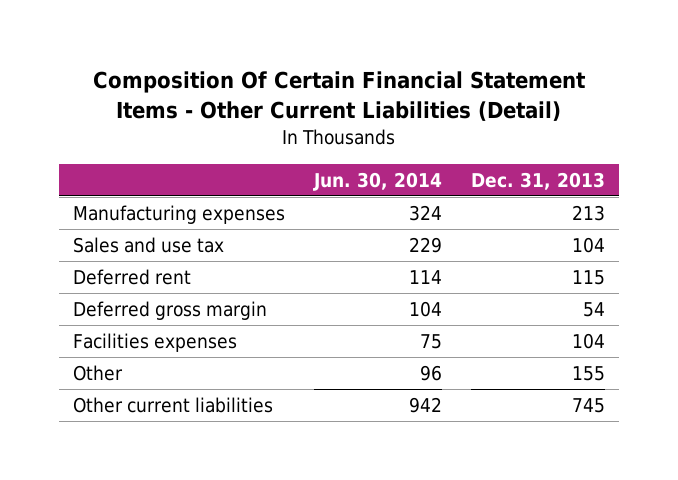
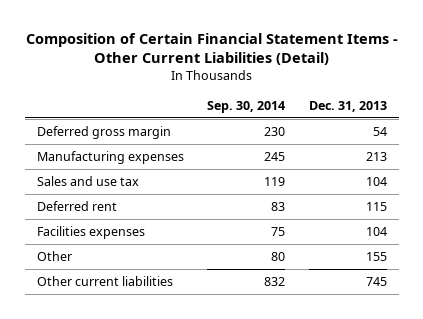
- Composition Of Certain Financial Statement Items - Other Current Liabilities (Detail)
+ Composition of Certain Financial Statement Items - Other Current Liabilities (Detail)
- | Jun. 30, 2014 | Dec. 31, 2013
+ | Sep. 30, 2014 | Dec. 31, 2013
moved up: Deferred gross margin | 230 | 54

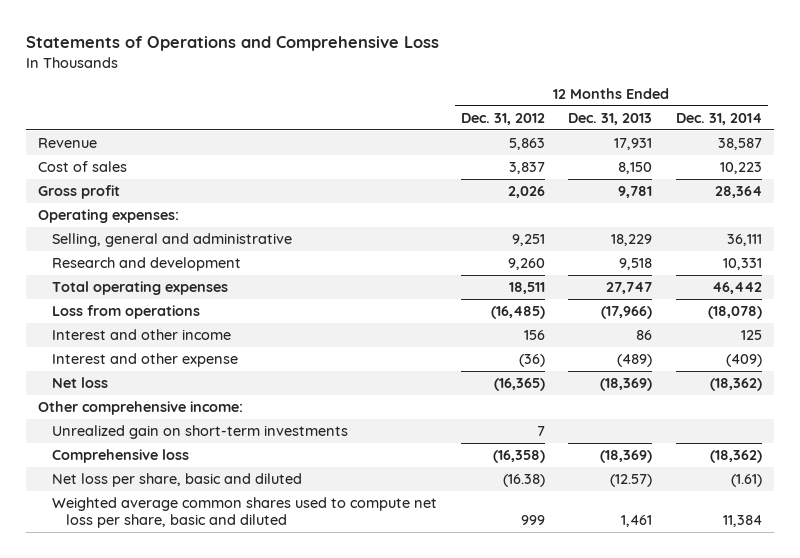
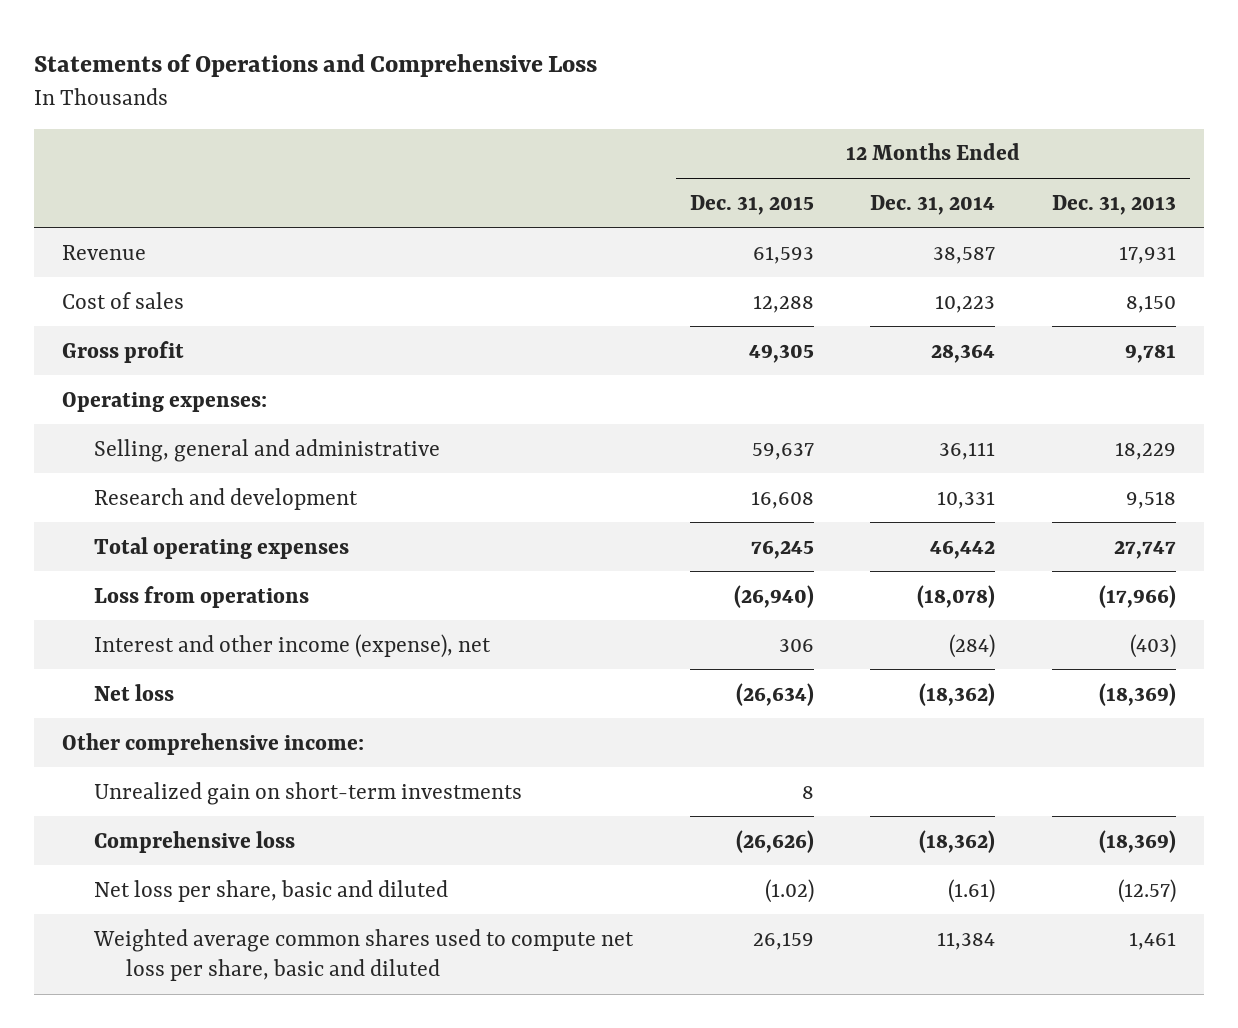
- | 12 Months Ended Dec. 31, 2012 | 12 Months Ended Dec. 31, 2013 | 12 Months Ended Dec. 31, 2014
+ | 12 Months Ended Dec. 31, 2015 | 12 Months Ended Dec. 31, 2014 | 12 Months Ended Dec. 31, 2013
- Interest and other income | 156 | 86 | 125
- Interest and other expense | (36) | (489) | (409)
+ Interest and other income (expense), net | 306 | (284) | (403)

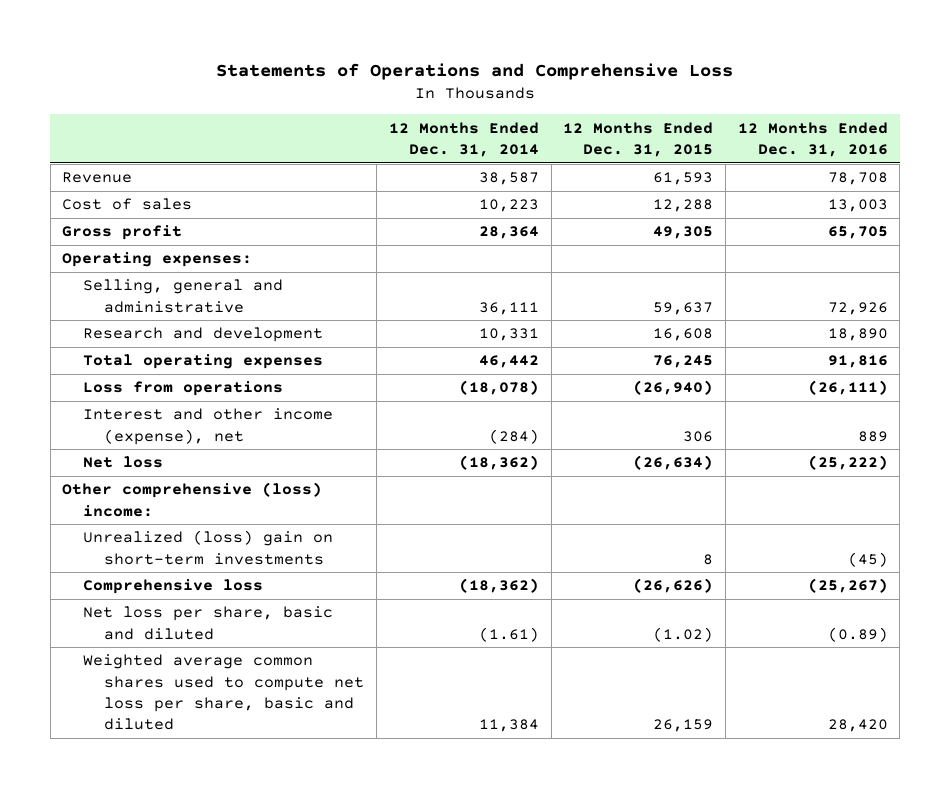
- | 12 Months Ended Dec. 31, 2015 | 12 Months Ended Dec. 31, 2014 | 12 Months Ended Dec. 31, 2013
+ | 12 Months Ended Dec. 31, 2014 | 12 Months Ended Dec. 31, 2015 | 12 Months Ended Dec. 31, 2016
- Other comprehensive income:
- Unrealized gain on short-term investments | 8 | |
+ Other comprehensive (loss) income:
+ Unrealized (loss) gain on short-term investments | | 8 | (45)

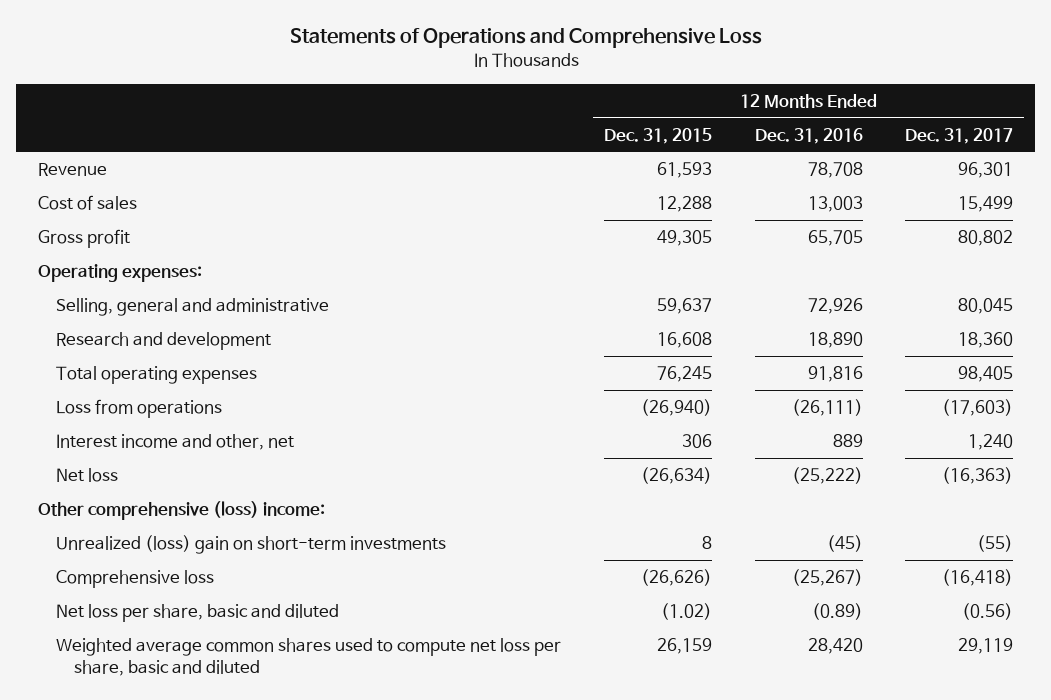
- | 12 Months Ended Dec. 31, 2014 | 12 Months Ended Dec. 31, 2015 | 12 Months Ended Dec. 31, 2016
+ | 12 Months Ended Dec. 31, 2015 | 12 Months Ended Dec. 31, 2016 | 12 Months Ended Dec. 31, 2017
- Interest and other income (expense), net | (284) | 306 | 889
+ Interest income and other, net | 306 | 889 | 1,240

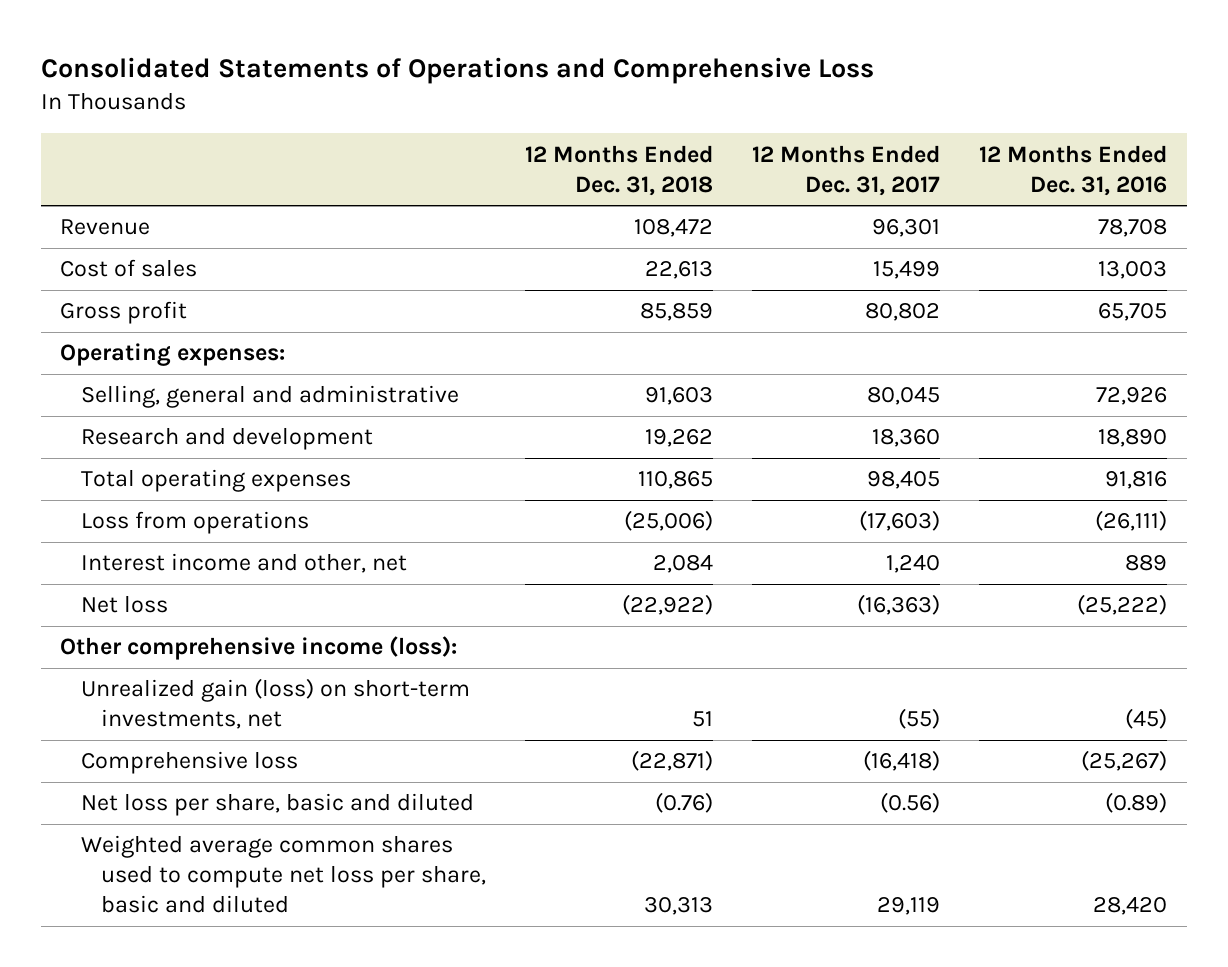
- Statements of Operations and Comprehensive Loss
+ Consolidated Statements of Operations and Comprehensive Loss
- | 12 Months Ended Dec. 31, 2015 | 12 Months Ended Dec. 31, 2016 | 12 Months Ended Dec. 31, 2017
+ | 12 Months Ended Dec. 31, 2018 | 12 Months Ended Dec. 31, 2017 | 12 Months Ended Dec. 31, 2016
- Other comprehensive (loss) income:
- Unrealized (loss) gain on short-term investments | 8 | (45) | (55)
+ Other comprehensive income (loss):
+ Unrealized gain (loss) on short-term investments, net | 51 | (55) | (45)

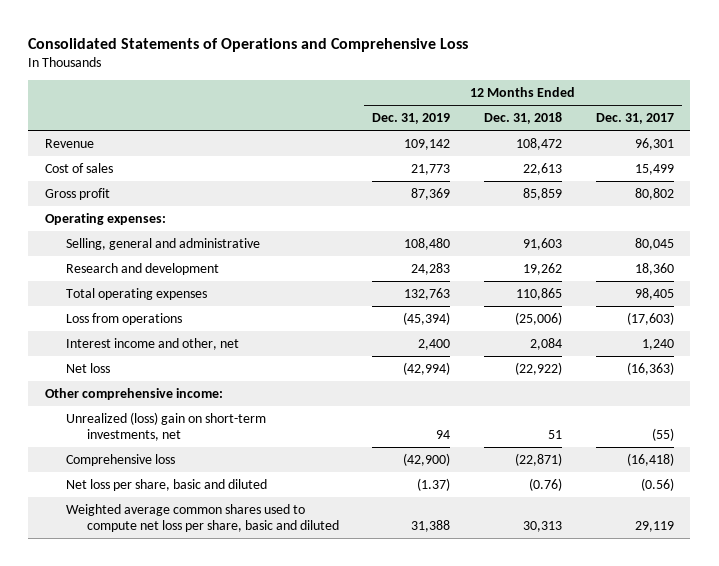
- | 12 Months Ended Dec. 31, 2018 | 12 Months Ended Dec. 31, 2017 | 12 Months Ended Dec. 31, 2016
+ | 12 Months Ended Dec. 31, 2019 | 12 Months Ended Dec. 31, 2018 | 12 Months Ended Dec. 31, 2017
- Other comprehensive income (loss):
- Unrealized gain (loss) on short-term investments, net | 51 | (55) | (45)
+ Other comprehensive income:
+ Unrealized (loss) gain on short-term investments, net | 94 | 51 | (55)

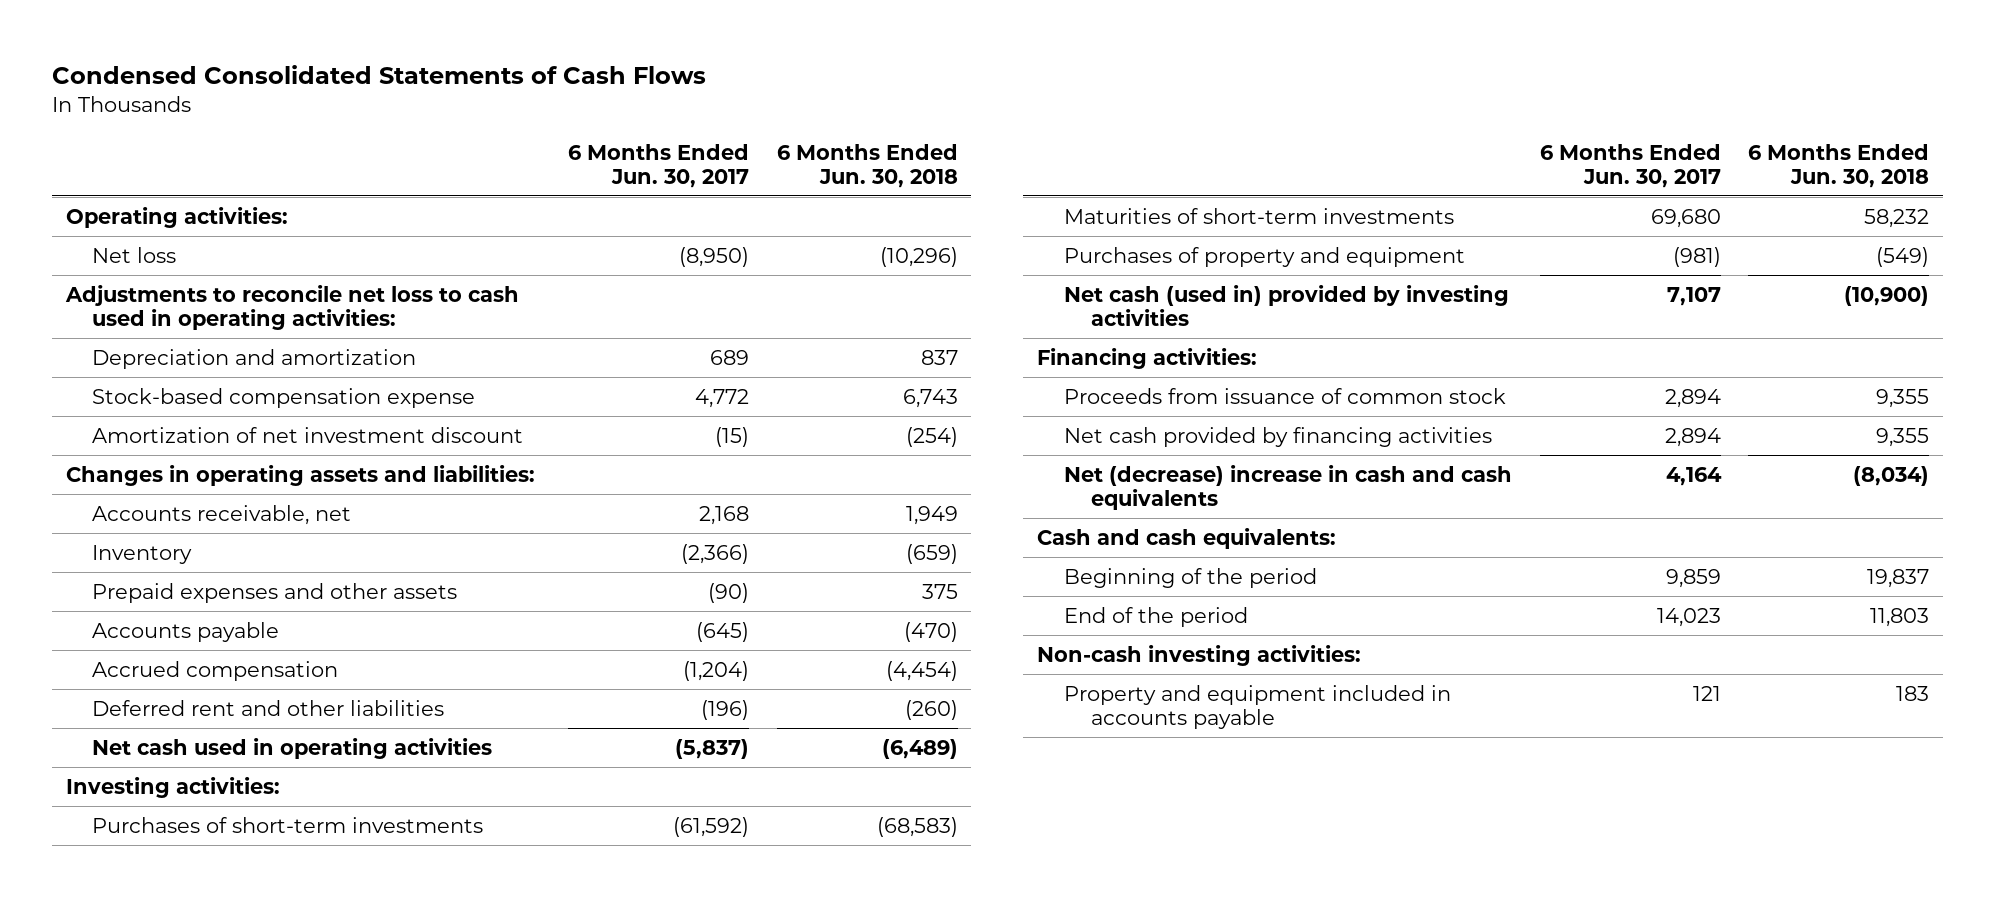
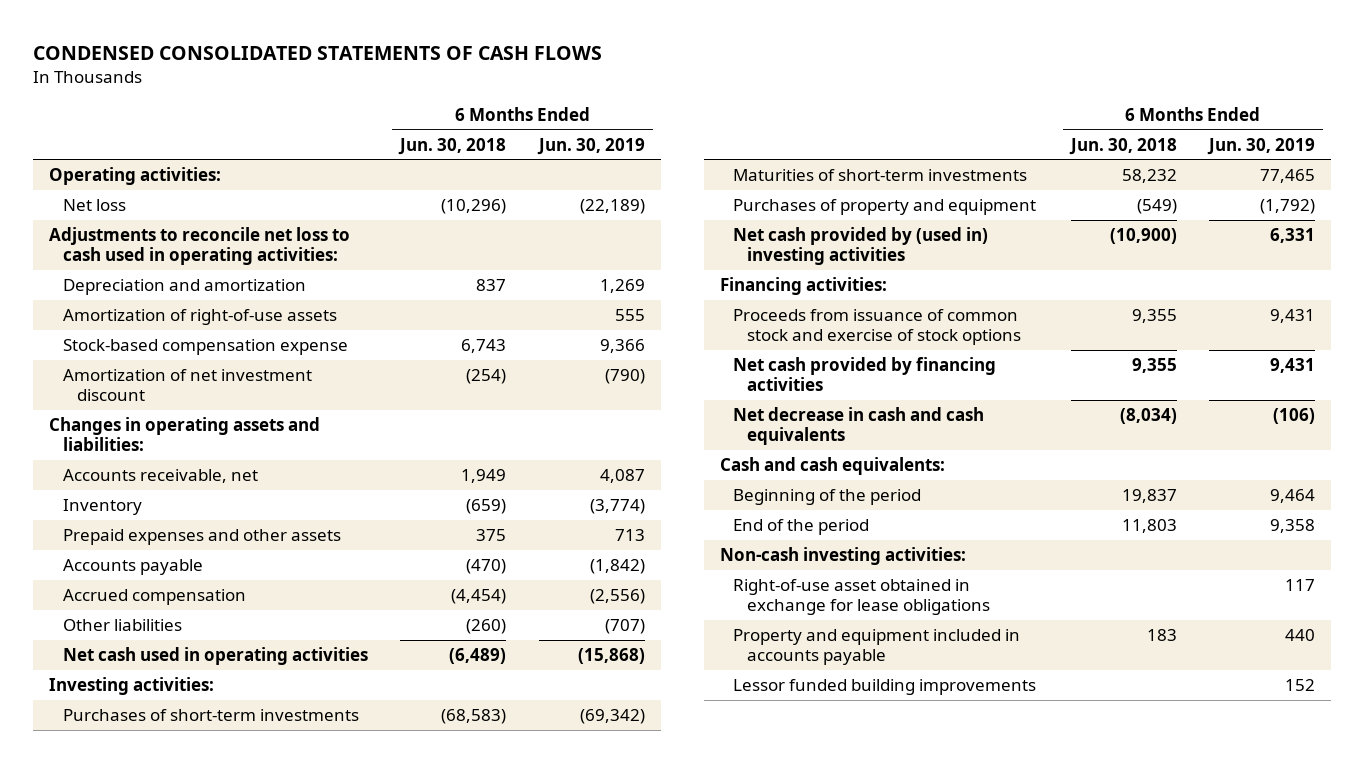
- Condensed Consolidated Statements of Cash Flows
+ CONDENSED CONSOLIDATED STATEMENTS OF CASH FLOWS
- | 6 Months Ended Jun. 30, 2017 | 6 Months Ended Jun. 30, 2018
+ | 6 Months Ended Jun. 30, 2018 | 6 Months Ended Jun. 30, 2019
+ Amortization of right-of-use assets | | 555
- Deferred rent and other liabilities | (196) | (260)
+ Other liabilities | (260) | (707)
- Net cash (used in) provided by investing activities | 7,107 | (10,900)
+ Net cash provided by (used in) investing activities | (10,900) | 6,331
- Proceeds from issuance of common stock | 2,894 | 9,355
+ Proceeds from issuance of common stock and exercise of stock options | 9,355 | 9,431
- Net (decrease) increase in cash and cash equivalents | 4,164 | (8,034)
+ Net decrease in cash and cash equivalents | (8,034) | (106)
+ Right-of-use asset obtained in exchange for lease obligations | | 117
+ Lessor funded building improvements | | 152

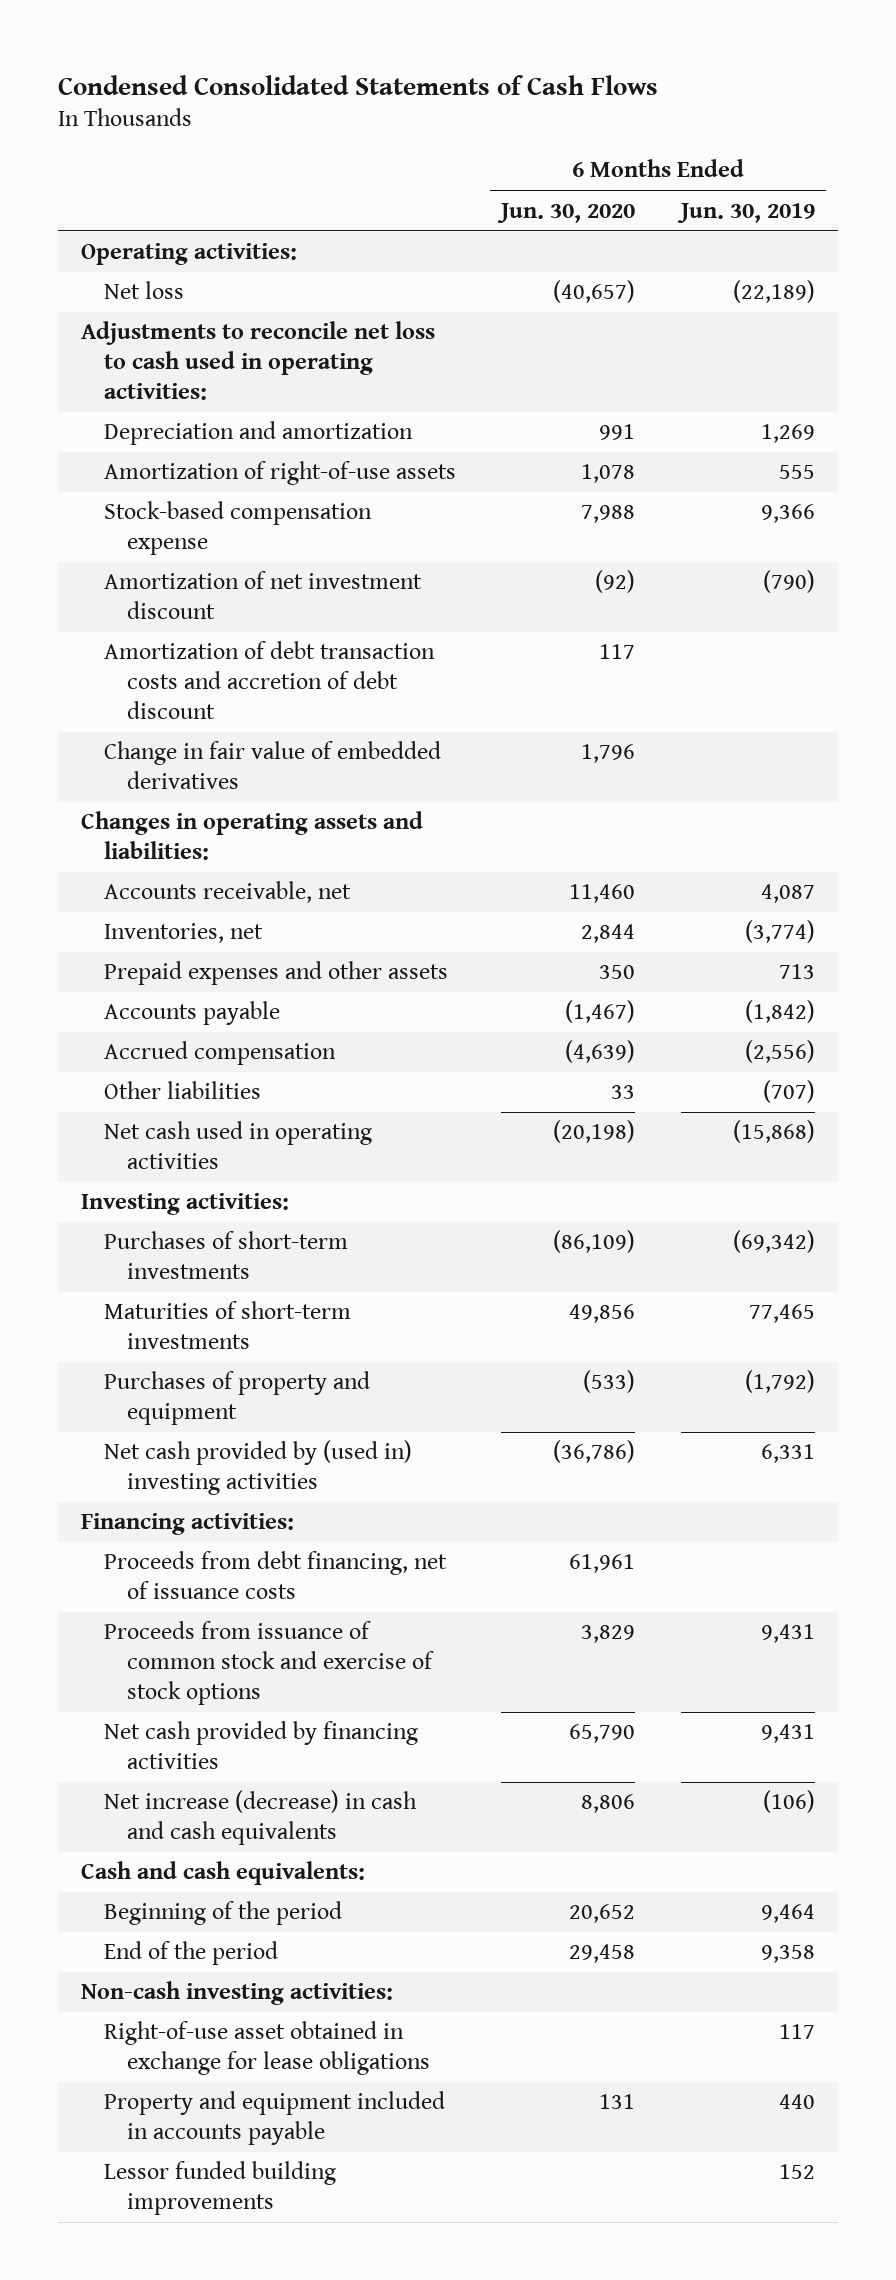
- CONDENSED CONSOLIDATED STATEMENTS OF CASH FLOWS
+ Condensed Consolidated Statements of Cash Flows
- | 6 Months Ended Jun. 30, 2018 | 6 Months Ended Jun. 30, 2019
+ | 6 Months Ended Jun. 30, 2020 | 6 Months Ended Jun. 30, 2019
+ Amortization of debt transaction costs and accretion of debt discount | 117 |
+ Change in fair value of embedded derivatives | 1,796 |
- Inventory | (659) | (3,774)
+ Inventories, net | 2,844 | (3,774)
+ Proceeds from debt financing, net of issuance costs | 61,961 |
- Net decrease in cash and cash equivalents | (8,034) | (106)
+ Net increase (decrease) in cash and cash equivalents | 8,806 | (106)

